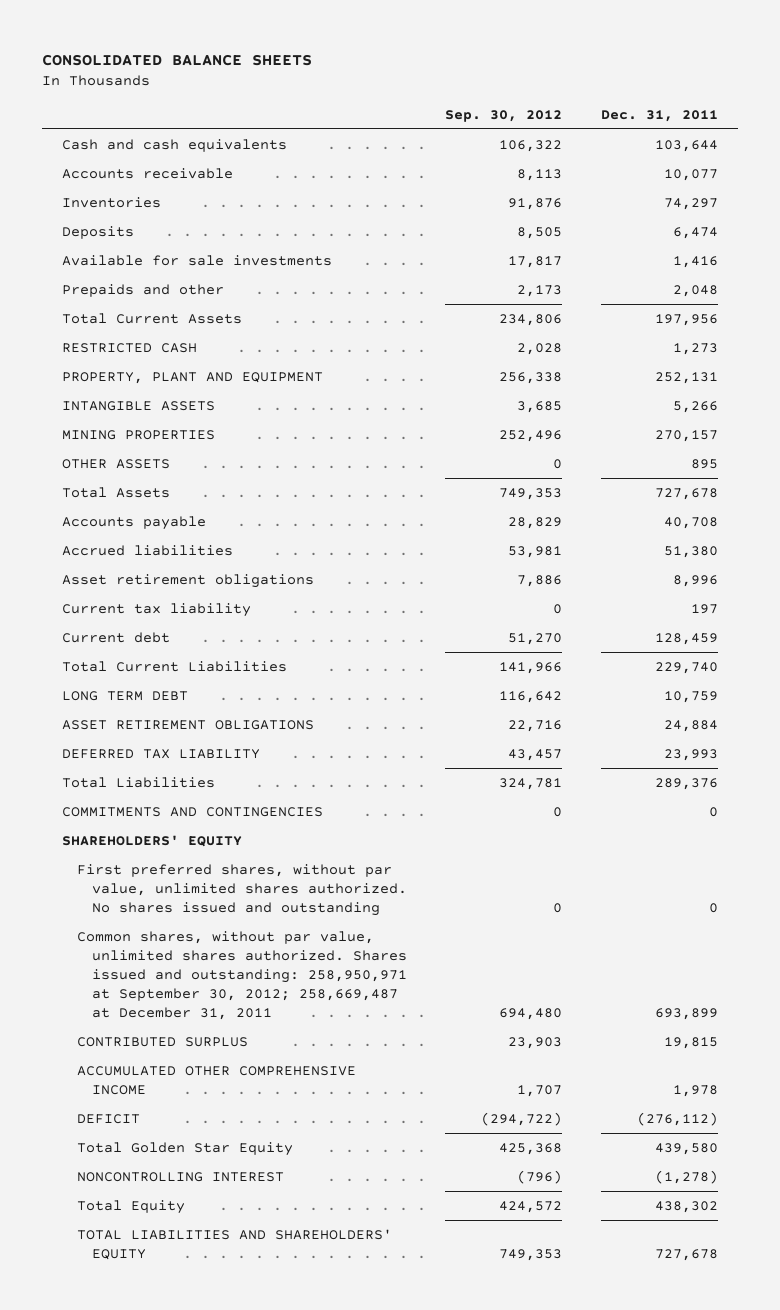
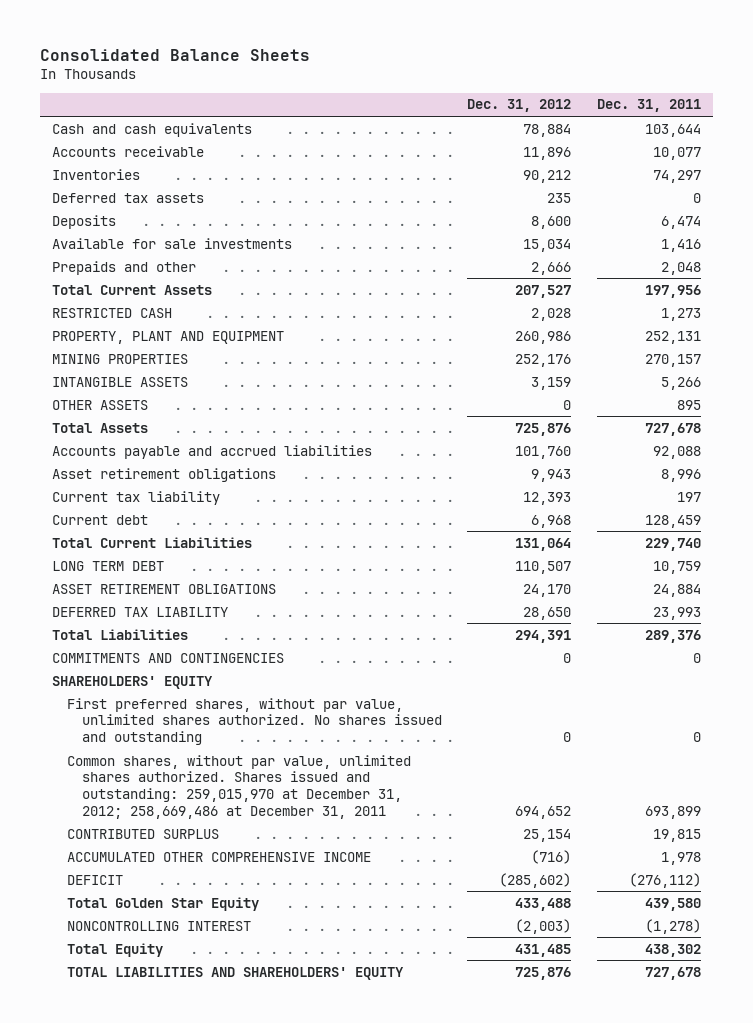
- CONSOLIDATED BALANCE SHEETS
+ Consolidated Balance Sheets
- | Sep. 30, 2012 | Dec. 31, 2011
+ | Dec. 31, 2012 | Dec. 31, 2011
+ Deferred tax assets | 235 | 0
moved down: INTANGIBLE ASSETS | 3,159 | 5,266
- Accounts payable | 28,829 | 40,708
- Accrued liabilities | 53,981 | 51,380
+ Accounts payable and accrued liabilities | 101,760 | 92,088
- Common shares, without par value, unlimited shares authorized. Shares issued and outstanding: 258,950,971 at September 30, 2012; 258,669,487 at December 31, 2011 | 694,480 | 693,899
+ Common shares, without par value, unlimited shares authorized. Shares issued and outstanding: 259,015,970 at December 31, 2012; 258,669,486 at December 31, 2011 | 694,652 | 693,899

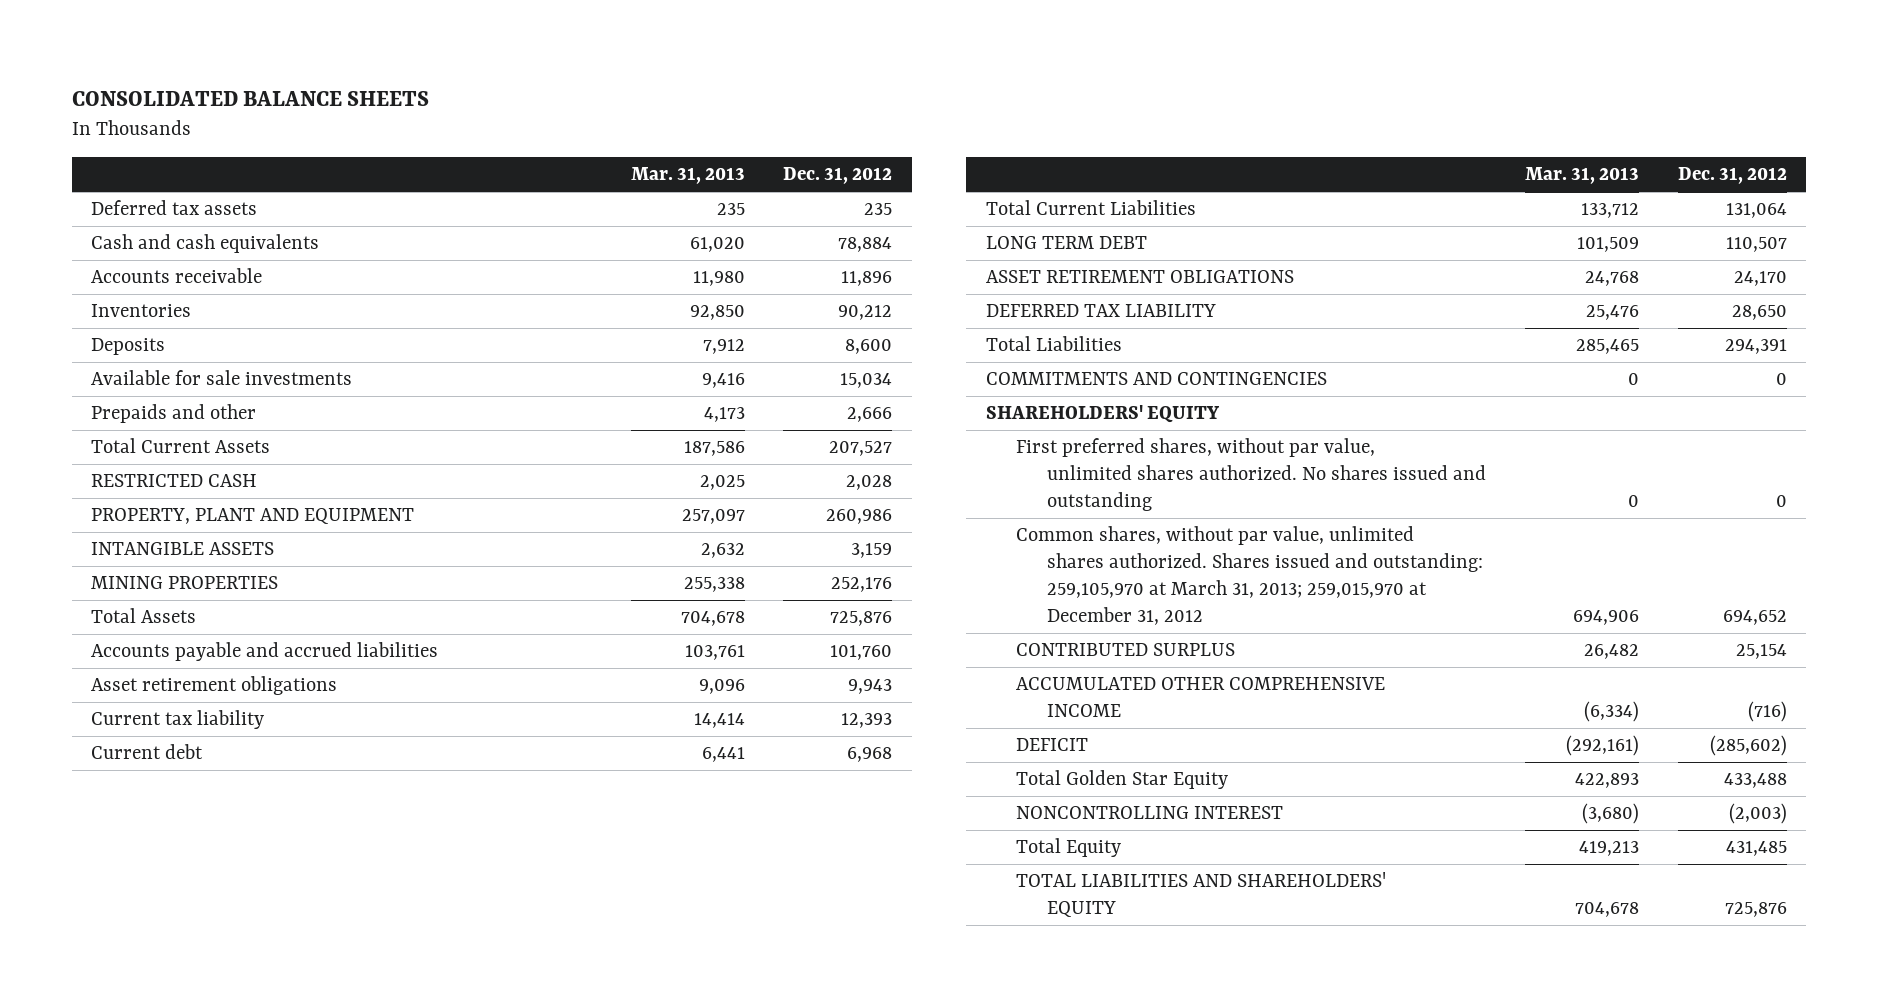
- Consolidated Balance Sheets
+ CONSOLIDATED BALANCE SHEETS
- | Dec. 31, 2012 | Dec. 31, 2011
+ | Mar. 31, 2013 | Dec. 31, 2012
moved up: Deferred tax assets | 235 | 235
- OTHER ASSETS | 0 | 895
moved down: MINING PROPERTIES | 255,338 | 252,176
- Common shares, without par value, unlimited shares authorized. Shares issued and outstanding: 259,015,970 at December 31, 2012; 258,669,486 at December 31, 2011 | 694,652 | 693,899
+ Common shares, without par value, unlimited shares authorized. Shares issued and outstanding: 259,105,970 at March 31, 2013; 259,015,970 at December 31, 2012 | 694,906 | 694,652

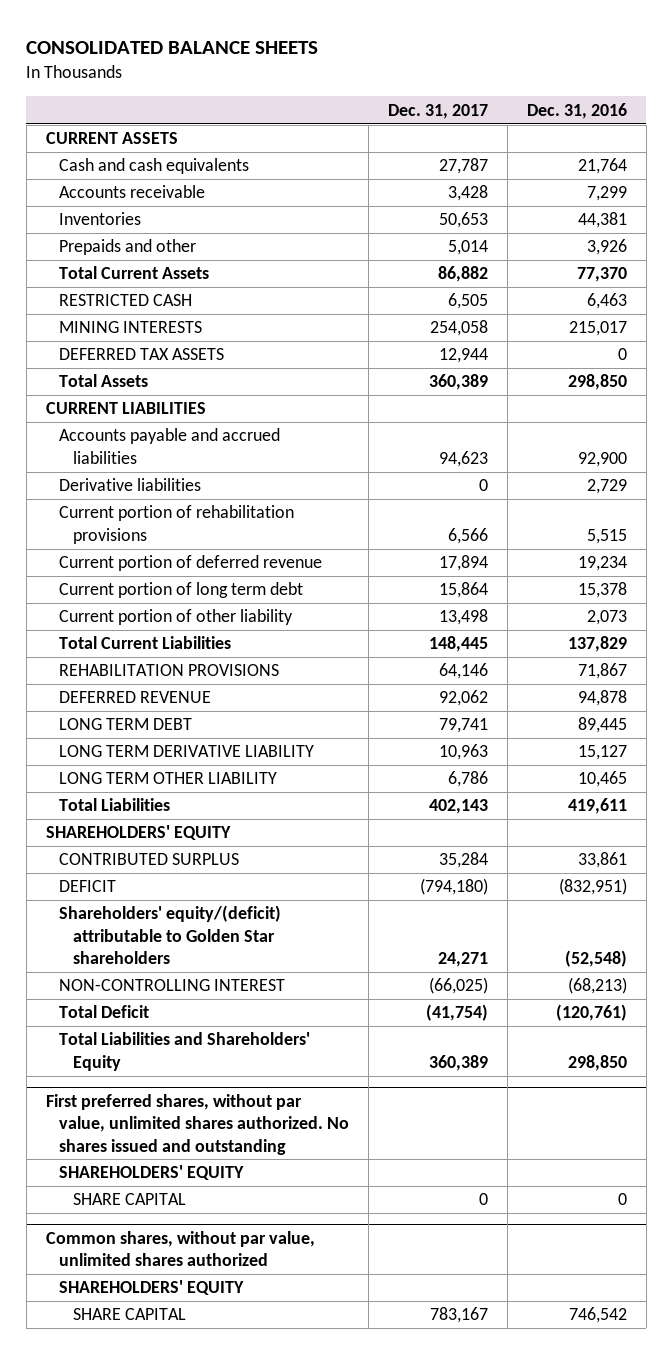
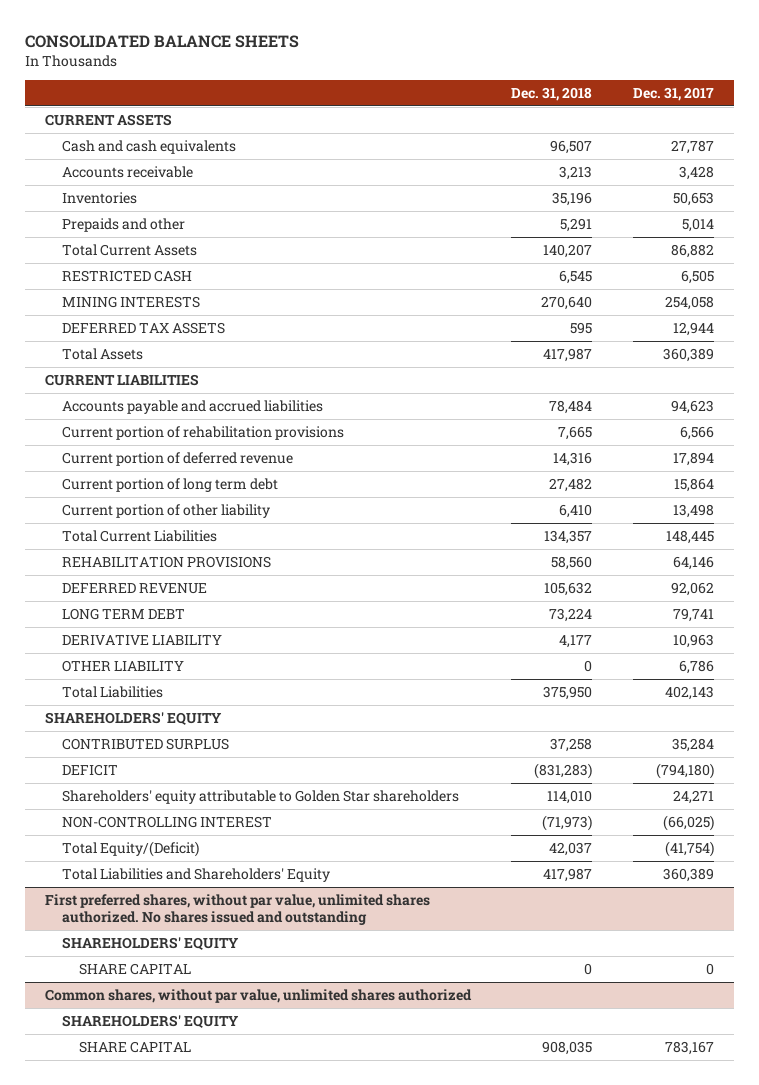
- | Dec. 31, 2017 | Dec. 31, 2016
+ | Dec. 31, 2018 | Dec. 31, 2017
- Derivative liabilities | 0 | 2,729
- LONG TERM DERIVATIVE LIABILITY | 10,963 | 15,127
- LONG TERM OTHER LIABILITY | 6,786 | 10,465
+ DERIVATIVE LIABILITY | 4,177 | 10,963
+ OTHER LIABILITY | 0 | 6,786
- Shareholders' equity/(deficit) attributable to Golden Star shareholders | 24,271 | (52,548)
+ Shareholders' equity attributable to Golden Star shareholders | 114,010 | 24,271
- Total Deficit | (41,754) | (120,761)
+ Total Equity/(Deficit) | 42,037 | (41,754)

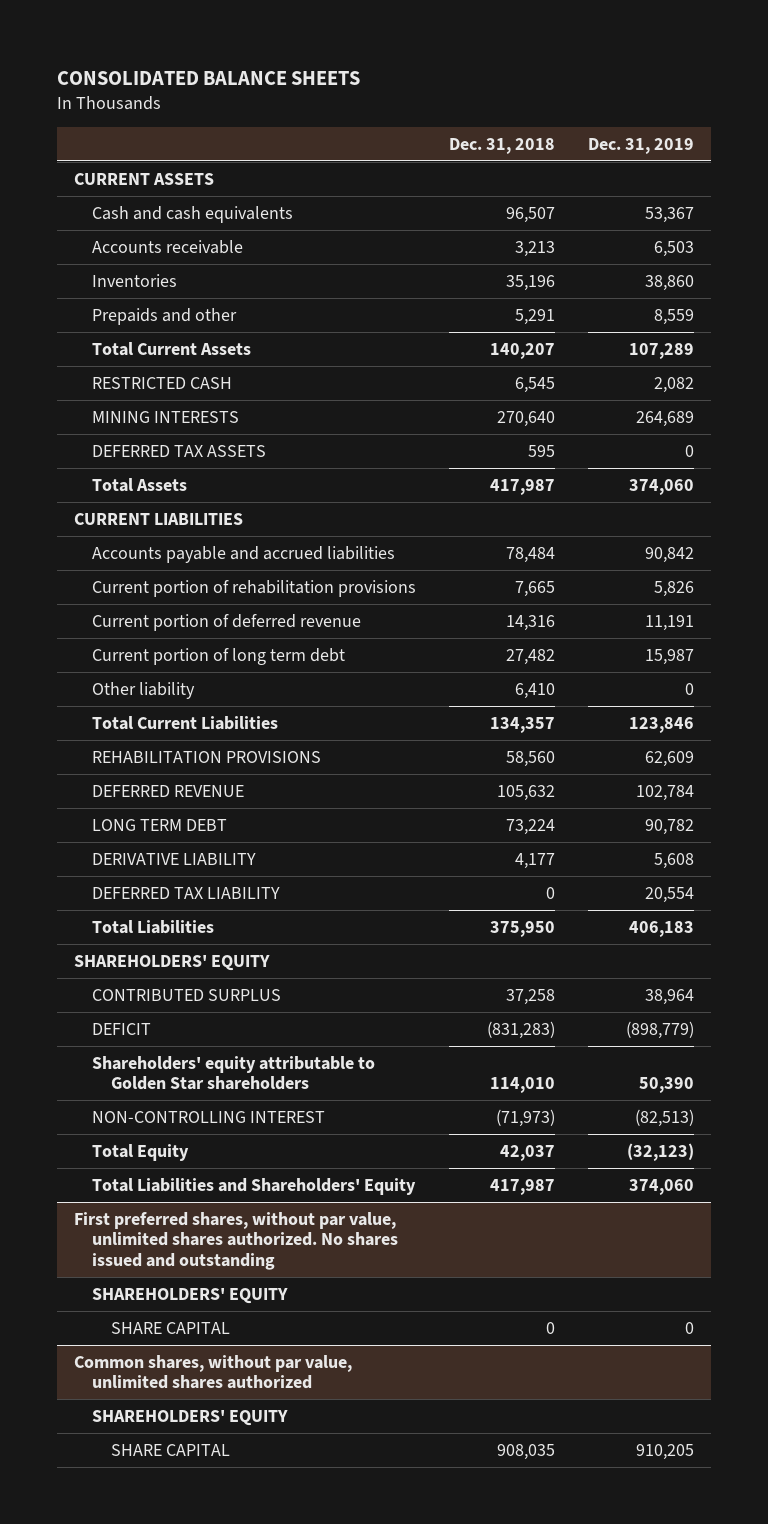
- | Dec. 31, 2018 | Dec. 31, 2017
+ | Dec. 31, 2018 | Dec. 31, 2019
- Current portion of other liability | 6,410 | 13,498
+ Other liability | 6,410 | 0
- OTHER LIABILITY | 0 | 6,786
+ DEFERRED TAX LIABILITY | 0 | 20,554
- Total Equity/(Deficit) | 42,037 | (41,754)
+ Total Equity | 42,037 | (32,123)

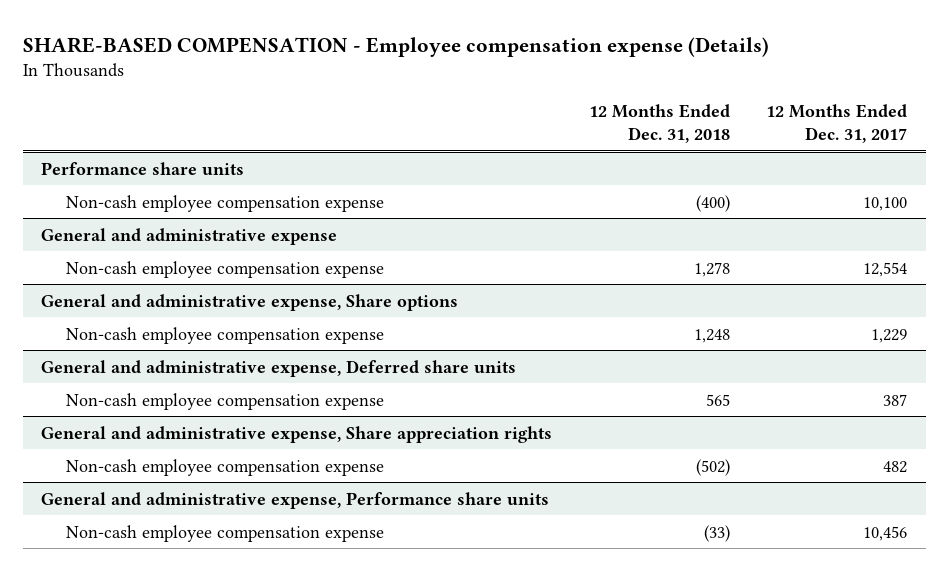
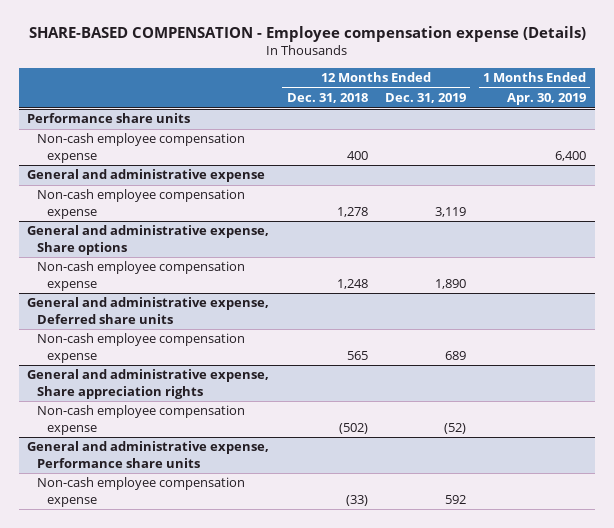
- | 12 Months Ended Dec. 31, 2018 | 12 Months Ended Dec. 31, 2017
+ | 12 Months Ended Dec. 31, 2018 | 12 Months Ended Dec. 31, 2019 | 1 Months Ended Apr. 30, 2019
@ Performance share units
- Non-cash employee compensation expense | (400) | 10,100
+ Non-cash employee compensation expense | 400 | | 6,400

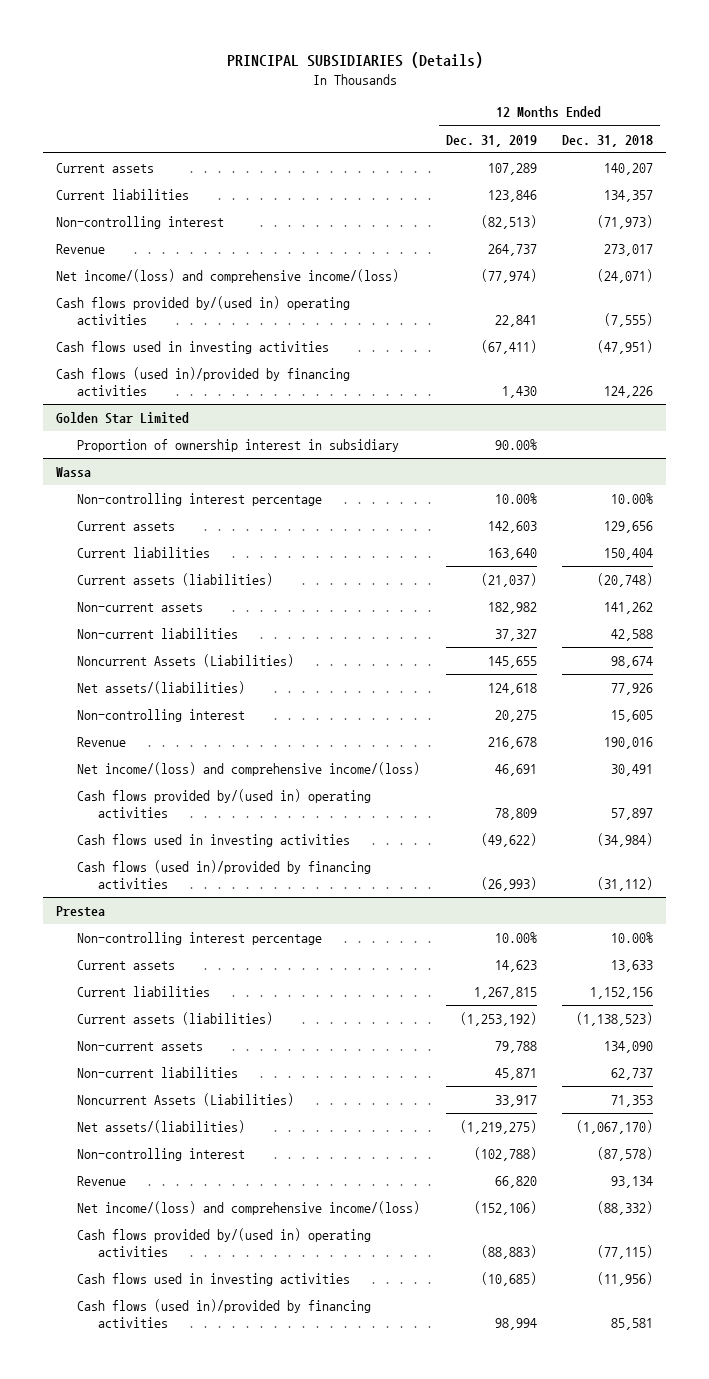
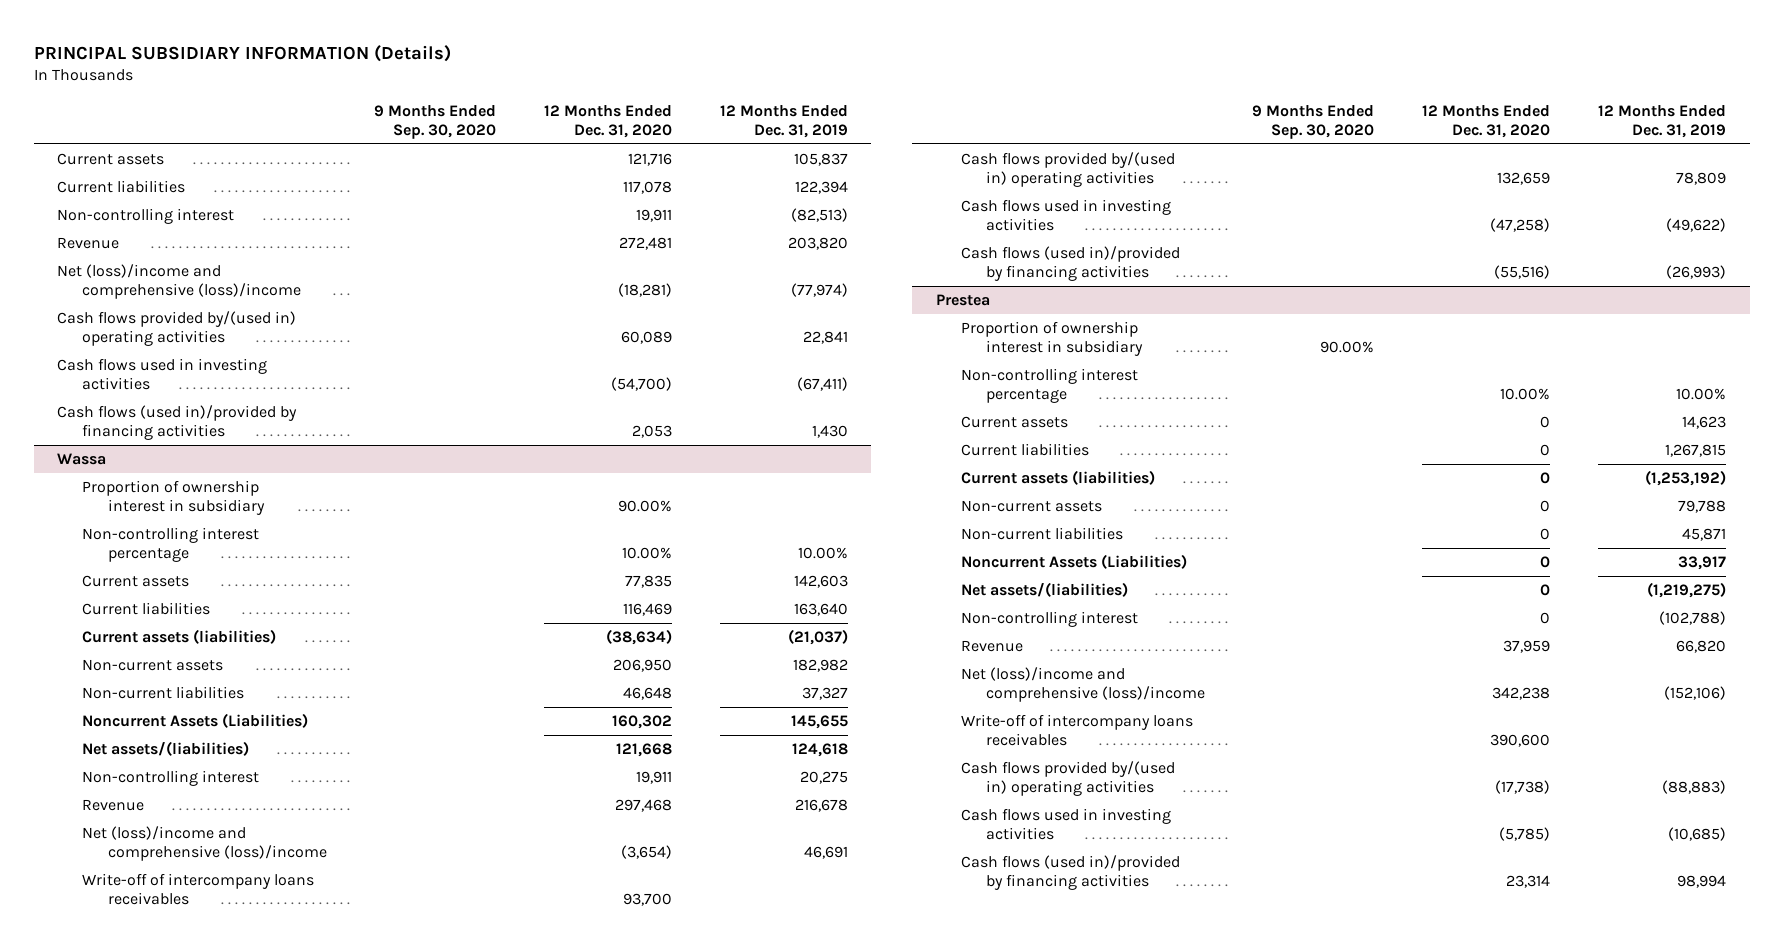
- PRINCIPAL SUBSIDIARIES (Details)
+ PRINCIPAL SUBSIDIARY INFORMATION (Details)
- | 12 Months Ended Dec. 31, 2019 | 12 Months Ended Dec. 31, 2018
+ | 9 Months Ended Sep. 30, 2020 | 12 Months Ended Dec. 31, 2020 | 12 Months Ended Dec. 31, 2019
- Current assets | 107,289 | 140,207
- Current liabilities | 123,846 | 134,357
+ Current assets | | 121,716 | 105,837
+ Current liabilities | | 117,078 | 122,394
- Revenue | 264,737 | 273,017
- Net income/(loss) and comprehensive income/(loss) | (77,974) | (24,071)
+ Revenue | | 272,481 | 203,820
+ Net (loss)/income and comprehensive (loss)/income | | (18,281) | (77,974)
- Golden Star Limited
- Proportion of ownership interest in subsidiary | 90.00% |
@ Wassa
+ Proportion of ownership interest in subsidiary | | 90.00% |
- Net income/(loss) and comprehensive income/(loss) | 46,691 | 30,491
+ Net (loss)/income and comprehensive (loss)/income | | (3,654) | 46,691
+ Write-off of intercompany loans receivables | | 93,700 |
@ Prestea
+ Proportion of ownership interest in subsidiary | 90.00% | |
- Net income/(loss) and comprehensive income/(loss) | (152,106) | (88,332)
+ Net (loss)/income and comprehensive (loss)/income | | 342,238 | (152,106)
+ Write-off of intercompany loans receivables | | 390,600 |

